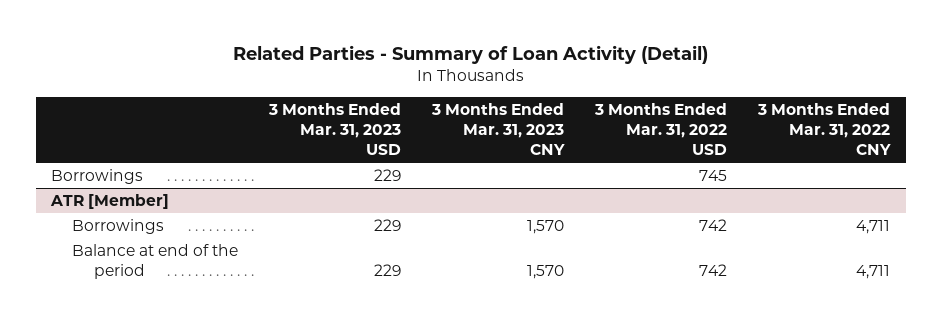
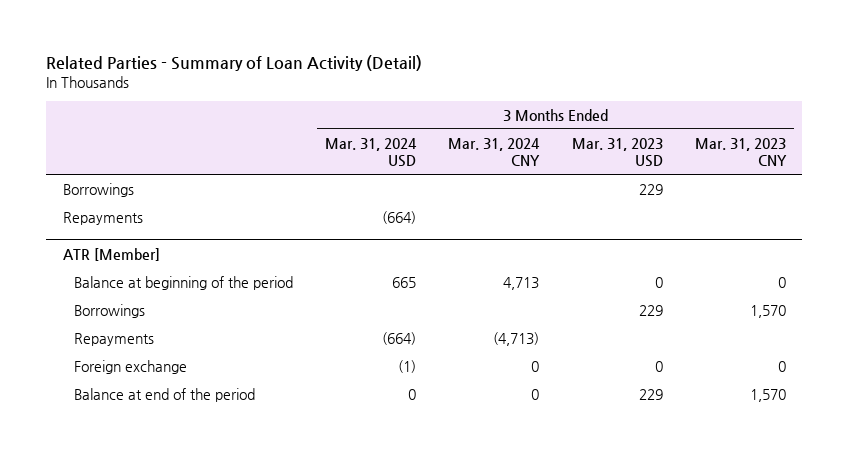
- | 3 Months Ended Mar. 31, 2023 USD | 3 Months Ended Mar. 31, 2023 CNY | 3 Months Ended Mar. 31, 2022 USD | 3 Months Ended Mar. 31, 2022 CNY
+ | 3 Months Ended Mar. 31, 2024 USD | 3 Months Ended Mar. 31, 2024 CNY | 3 Months Ended Mar. 31, 2023 USD | 3 Months Ended Mar. 31, 2023 CNY
+ Repayments | (664) | | |
@ ATR [Member]
+ Balance at beginning of the period | 665 | 4,713 | 0 | 0
+ Repayments | (664) | (4,713) | |
+ Foreign exchange | (1) | 0 | 0 | 0

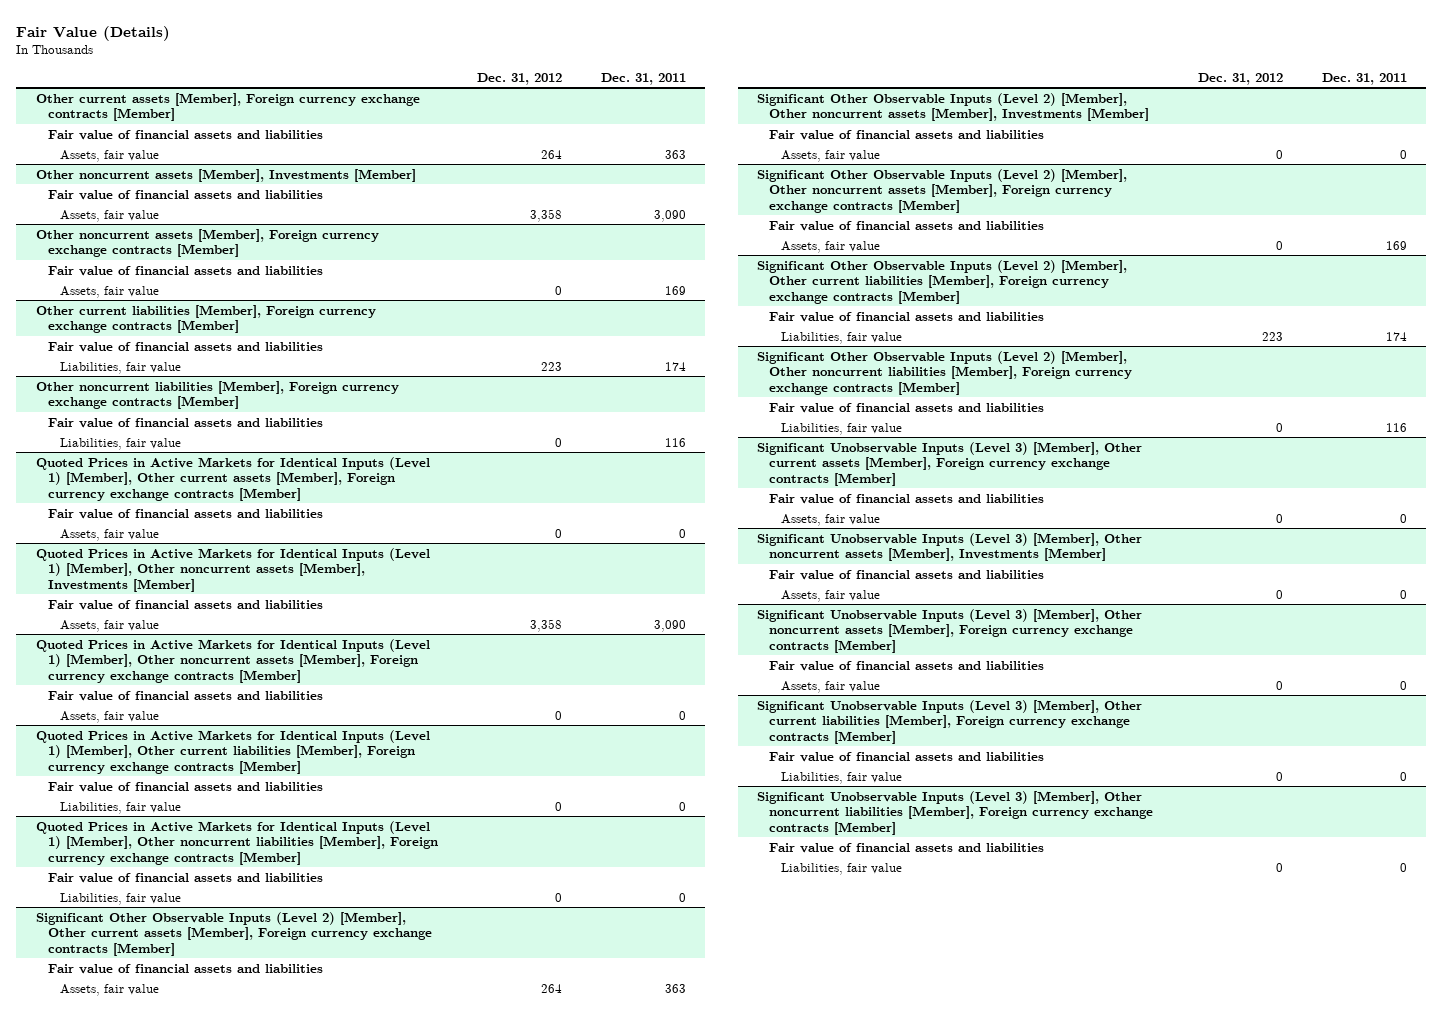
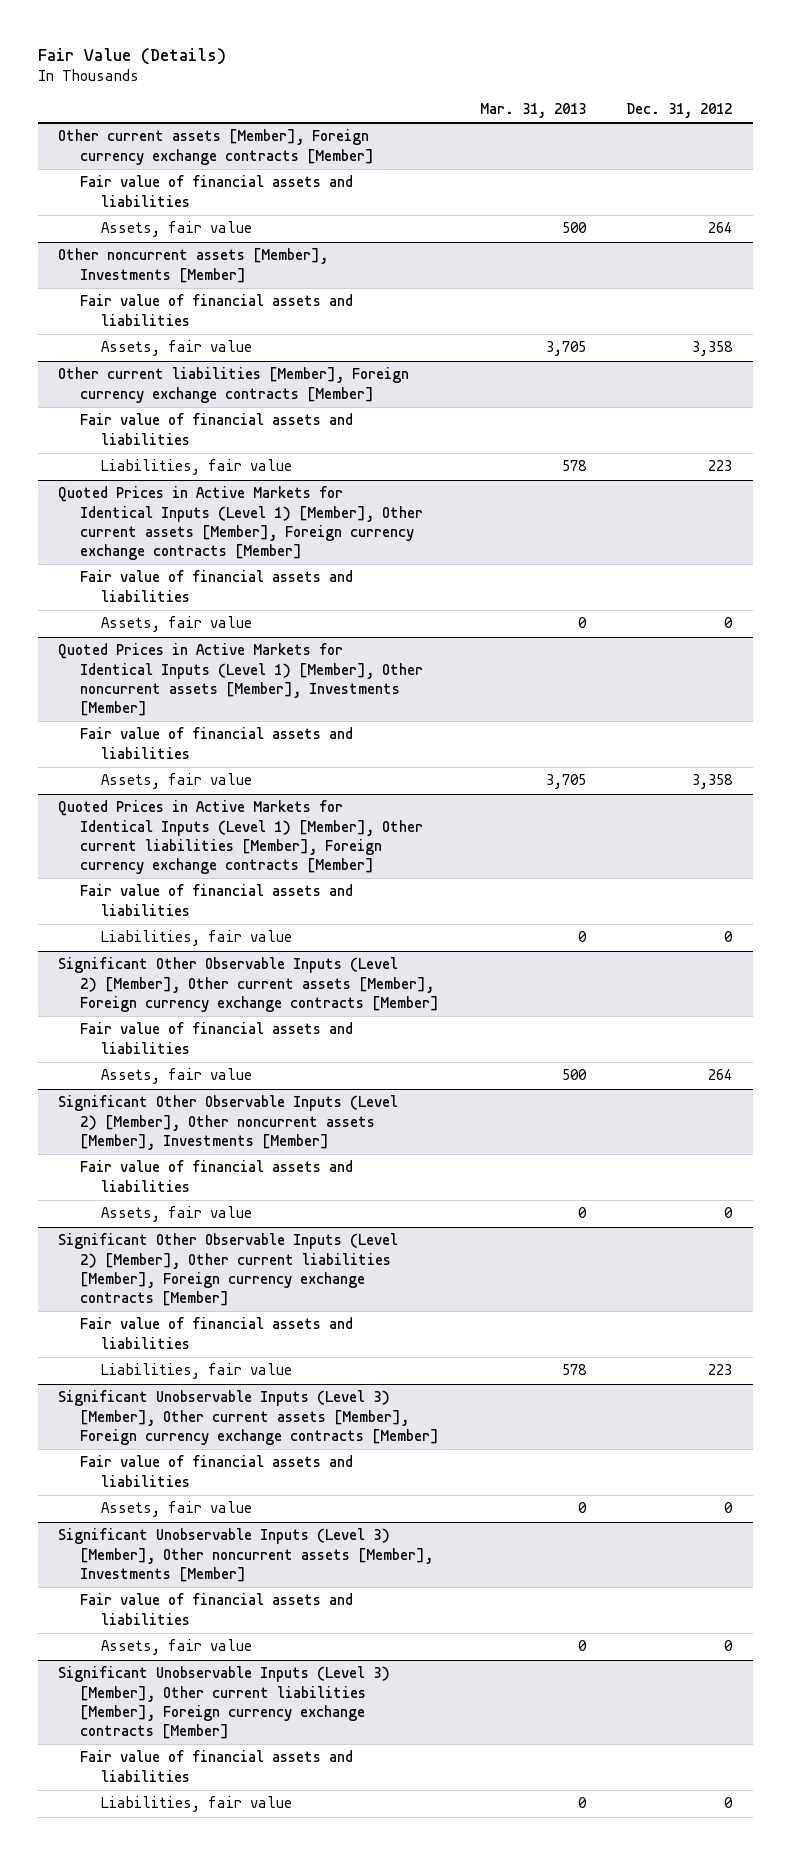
- | Dec. 31, 2012 | Dec. 31, 2011
+ | Mar. 31, 2013 | Dec. 31, 2012
- Other noncurrent assets [Member], Foreign currency exchange contracts [Member]
- Fair value of financial assets and liabilities
- Assets, fair value | 0 | 169
- Other noncurrent liabilities [Member], Foreign currency exchange contracts [Member]
- Fair value of financial assets and liabilities
- Liabilities, fair value | 0 | 116
- Quoted Prices in Active Markets for Identical Inputs (Level 1) [Member], Other noncurrent assets [Member], Foreign currency exchange contracts [Member]
- Fair value of financial assets and liabilities
- Assets, fair value | 0 | 0
- Quoted Prices in Active Markets for Identical Inputs (Level 1) [Member], Other noncurrent liabilities [Member], Foreign currency exchange contracts [Member]
- Fair value of financial assets and liabilities
- Liabilities, fair value | 0 | 0
- Significant Other Observable Inputs (Level 2) [Member], Other noncurrent assets [Member], Foreign currency exchange contracts [Member]
- Fair value of financial assets and liabilities
- Assets, fair value | 0 | 169
- Significant Other Observable Inputs (Level 2) [Member], Other noncurrent liabilities [Member], Foreign currency exchange contracts [Member]
- Fair value of financial assets and liabilities
- Liabilities, fair value | 0 | 116
- Significant Unobservable Inputs (Level 3) [Member], Other noncurrent assets [Member], Foreign currency exchange contracts [Member]
- Fair value of financial assets and liabilities
- Assets, fair value | 0 | 0
- Significant Unobservable Inputs (Level 3) [Member], Other noncurrent liabilities [Member], Foreign currency exchange contracts [Member]
- Fair value of financial assets and liabilities
- Liabilities, fair value | 0 | 0

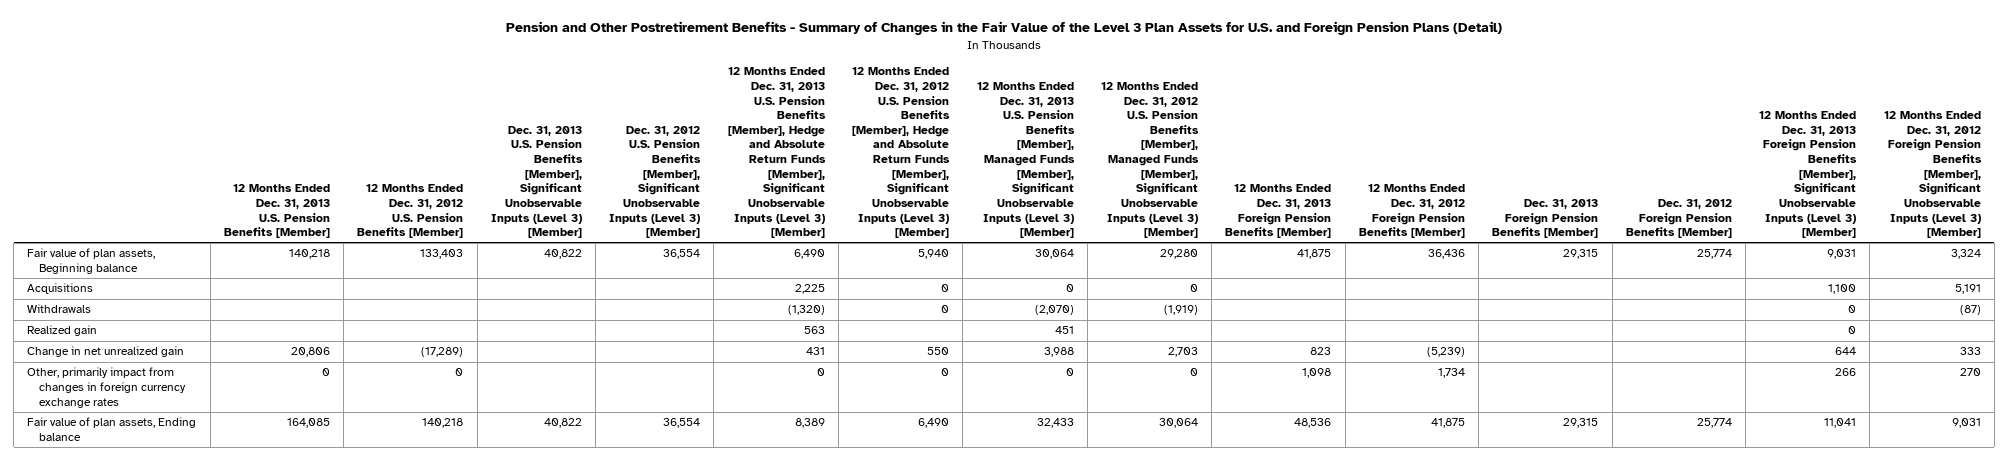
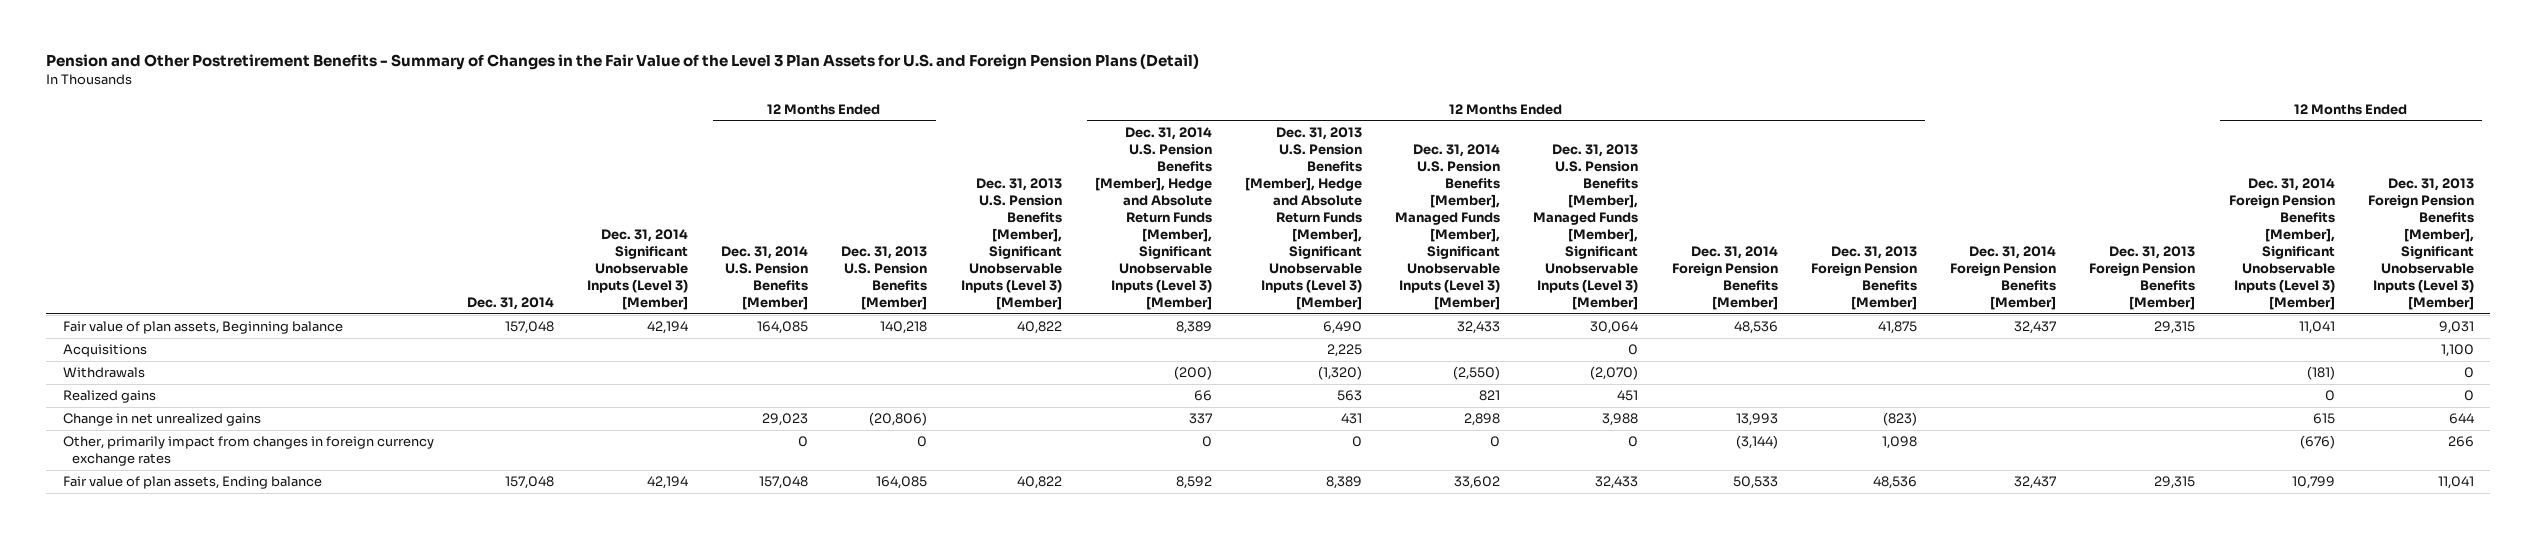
- | 12 Months Ended Dec. 31, 2013 U.S. Pension Benefits [Member] | 12 Months Ended Dec. 31, 2012 U.S. Pension Benefits [Member] | Dec. 31, 2013 U.S. Pension Benefits [Member], Significant Unobservable Inputs (Level 3) [Member] | Dec. 31, 2012 U.S. Pension Benefits [Member], Significant Unobservable Inputs (Level 3) [Member] | 12 Months Ended Dec. 31, 2013 U.S. Pension Benefits [Member], Hedge and Absolute Return Funds [Member], Significant Unobservable Inputs (Level 3) [Member] | 12 Months Ended Dec. 31, 2012 U.S. Pension Benefits [Member], Hedge and Absolute Return Funds [Member], Significant Unobservable Inputs (Level 3) [Member] | 12 Months Ended Dec. 31, 2013 U.S. Pension Benefits [Member], Managed Funds [Member], Significant Unobservable Inputs (Level 3) [Member] | 12 Months Ended Dec. 31, 2012 U.S. Pension Benefits [Member], Managed Funds [Member], Significant Unobservable Inputs (Level 3) [Member] | 12 Months Ended Dec. 31, 2013 Foreign Pension Benefits [Member] | 12 Months Ended Dec. 31, 2012 Foreign Pension Benefits [Member] | Dec. 31, 2013 Foreign Pension Benefits [Member] | Dec. 31, 2012 Foreign Pension Benefits [Member] | 12 Months Ended Dec. 31, 2013 Foreign Pension Benefits [Member], Significant Unobservable Inputs (Level 3) [Member] | 12 Months Ended Dec. 31, 2012 Foreign Pension Benefits [Member], Significant Unobservable Inputs (Level 3) [Member]
+ | Dec. 31, 2014 | Dec. 31, 2014 Significant Unobservable Inputs (Level 3) [Member] | 12 Months Ended Dec. 31, 2014 U.S. Pension Benefits [Member] | 12 Months Ended Dec. 31, 2013 U.S. Pension Benefits [Member] | Dec. 31, 2013 U.S. Pension Benefits [Member], Significant Unobservable Inputs (Level 3) [Member] | 12 Months Ended Dec. 31, 2014 U.S. Pension Benefits [Member], Hedge and Absolute Return Funds [Member], Significant Unobservable Inputs (Level 3) [Member] | 12 Months Ended Dec. 31, 2013 U.S. Pension Benefits [Member], Hedge and Absolute Return Funds [Member], Significant Unobservable Inputs (Level 3) [Member] | 12 Months Ended Dec. 31, 2014 U.S. Pension Benefits [Member], Managed Funds [Member], Significant Unobservable Inputs (Level 3) [Member] | 12 Months Ended Dec. 31, 2013 U.S. Pension Benefits [Member], Managed Funds [Member], Significant Unobservable Inputs (Level 3) [Member] | 12 Months Ended Dec. 31, 2014 Foreign Pension Benefits [Member] | 12 Months Ended Dec. 31, 2013 Foreign Pension Benefits [Member] | Dec. 31, 2014 Foreign Pension Benefits [Member] | Dec. 31, 2013 Foreign Pension Benefits [Member] | 12 Months Ended Dec. 31, 2014 Foreign Pension Benefits [Member], Significant Unobservable Inputs (Level 3) [Member] | 12 Months Ended Dec. 31, 2013 Foreign Pension Benefits [Member], Significant Unobservable Inputs (Level 3) [Member]
- Realized gain | | | | | 563 | | 451 | | | | | | 0 |
- Change in net unrealized gain | 20,806 | (17,289) | | | 431 | 550 | 3,988 | 2,703 | 823 | (5,239) | | | 644 | 333
+ Realized gains | | | | | | 66 | 563 | 821 | 451 | | | | | 0 | 0
+ Change in net unrealized gains | | | 29,023 | (20,806) | | 337 | 431 | 2,898 | 3,988 | 13,993 | (823) | | | 615 | 644

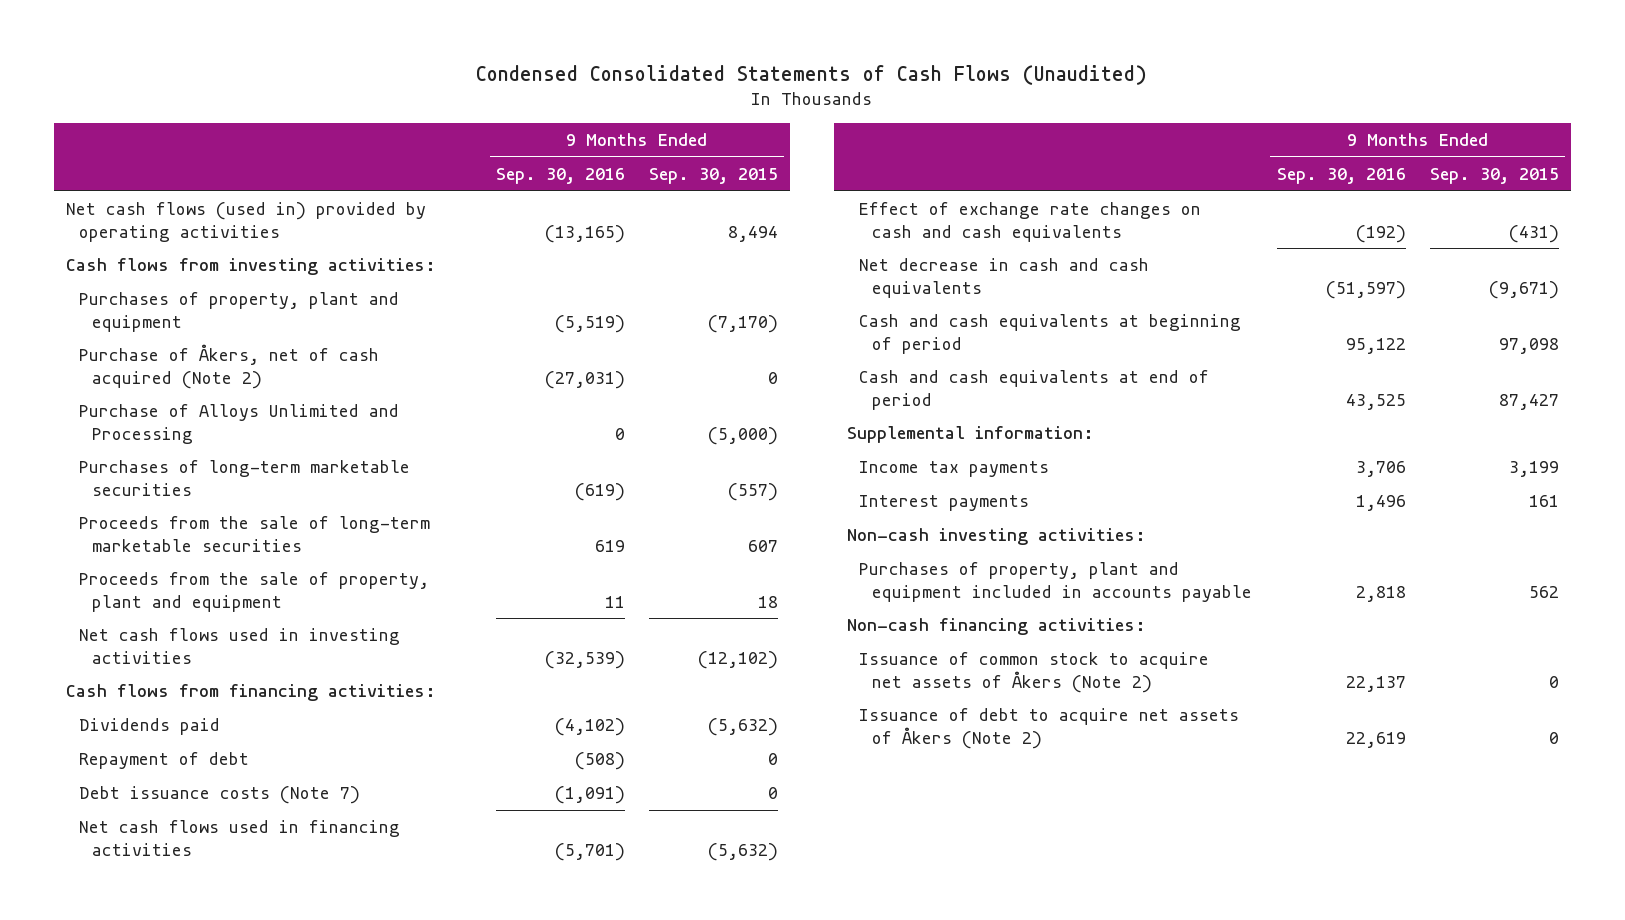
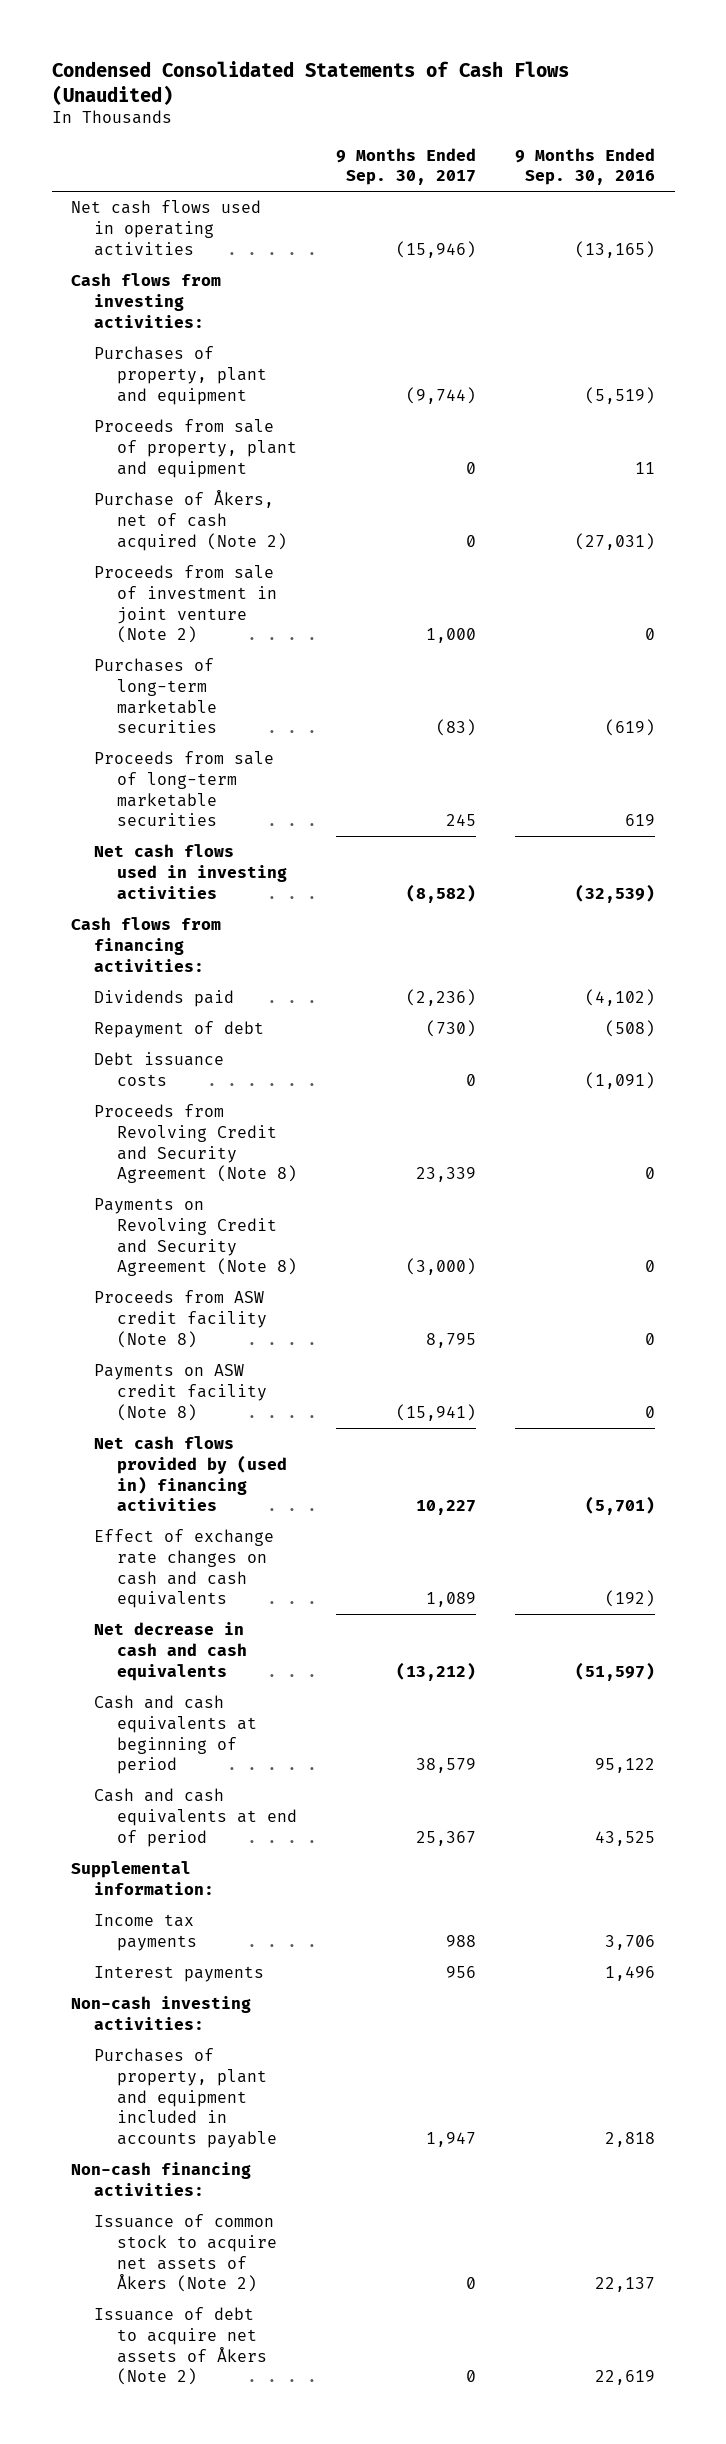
- | 9 Months Ended Sep. 30, 2016 | 9 Months Ended Sep. 30, 2015
+ | 9 Months Ended Sep. 30, 2017 | 9 Months Ended Sep. 30, 2016
- Net cash flows (used in) provided by operating activities | (13,165) | 8,494
+ Net cash flows used in operating activities | (15,946) | (13,165)
+ Proceeds from sale of property, plant and equipment | 0 | 11
- Purchase of Alloys Unlimited and Processing | 0 | (5,000)
+ Proceeds from sale of investment in joint venture (Note 2) | 1,000 | 0
- Proceeds from the sale of long-term marketable securities | 619 | 607
- Proceeds from the sale of property, plant and equipment | 11 | 18
+ Proceeds from sale of long-term marketable securities | 245 | 619
- Debt issuance costs (Note 7) | (1,091) | 0
- Net cash flows used in financing activities | (5,701) | (5,632)
+ Debt issuance costs | 0 | (1,091)
+ Proceeds from Revolving Credit and Security Agreement (Note 8) | 23,339 | 0
+ Payments on Revolving Credit and Security Agreement (Note 8) | (3,000) | 0
+ Proceeds from ASW credit facility (Note 8) | 8,795 | 0
+ Payments on ASW credit facility (Note 8) | (15,941) | 0
+ Net cash flows provided by (used in) financing activities | 10,227 | (5,701)

